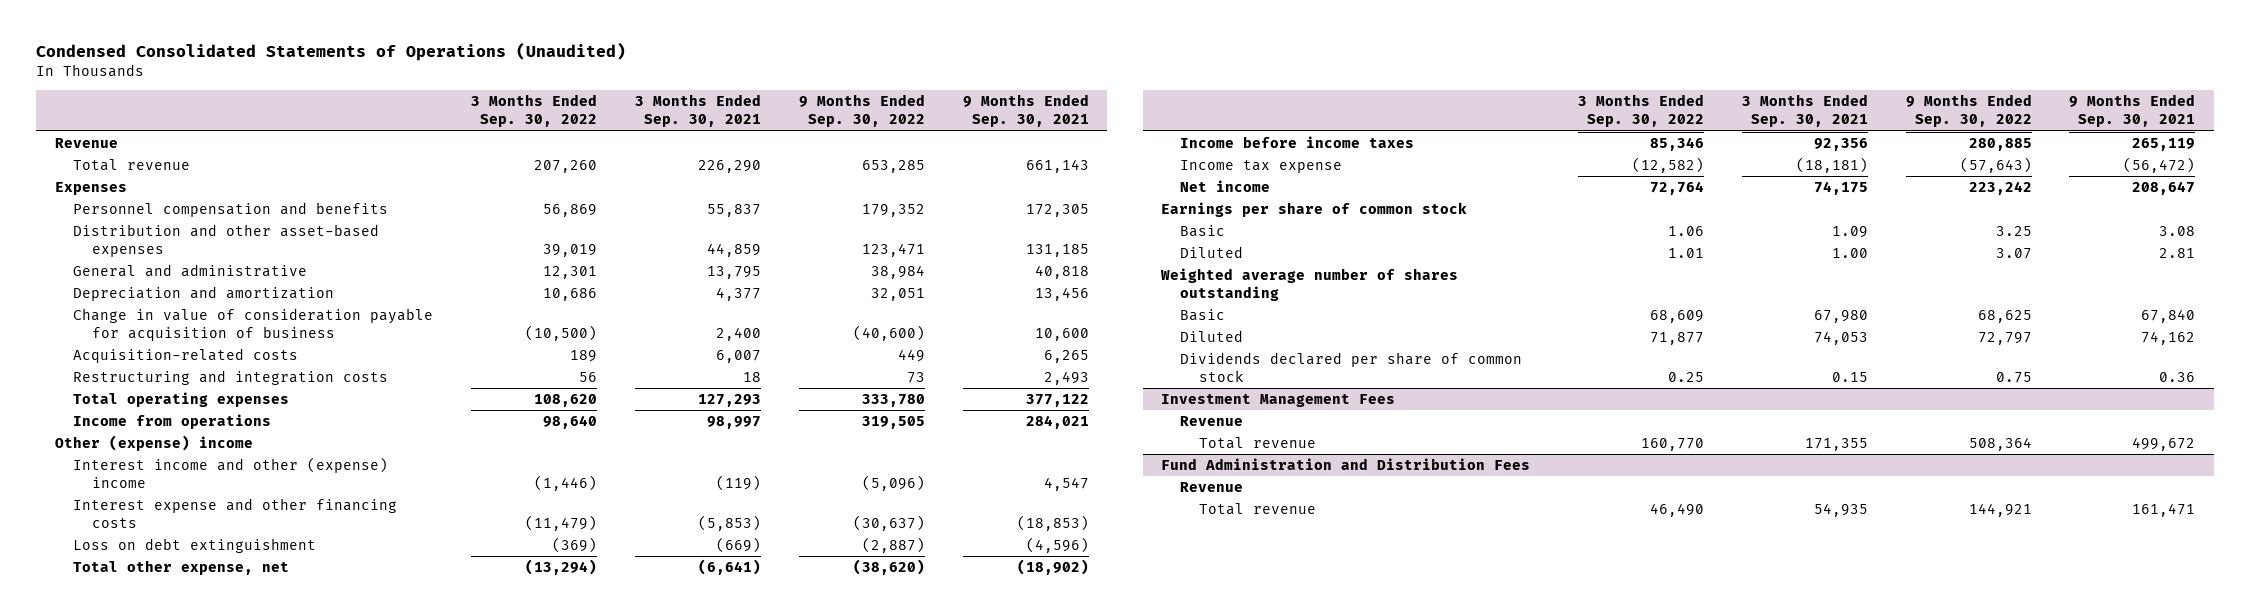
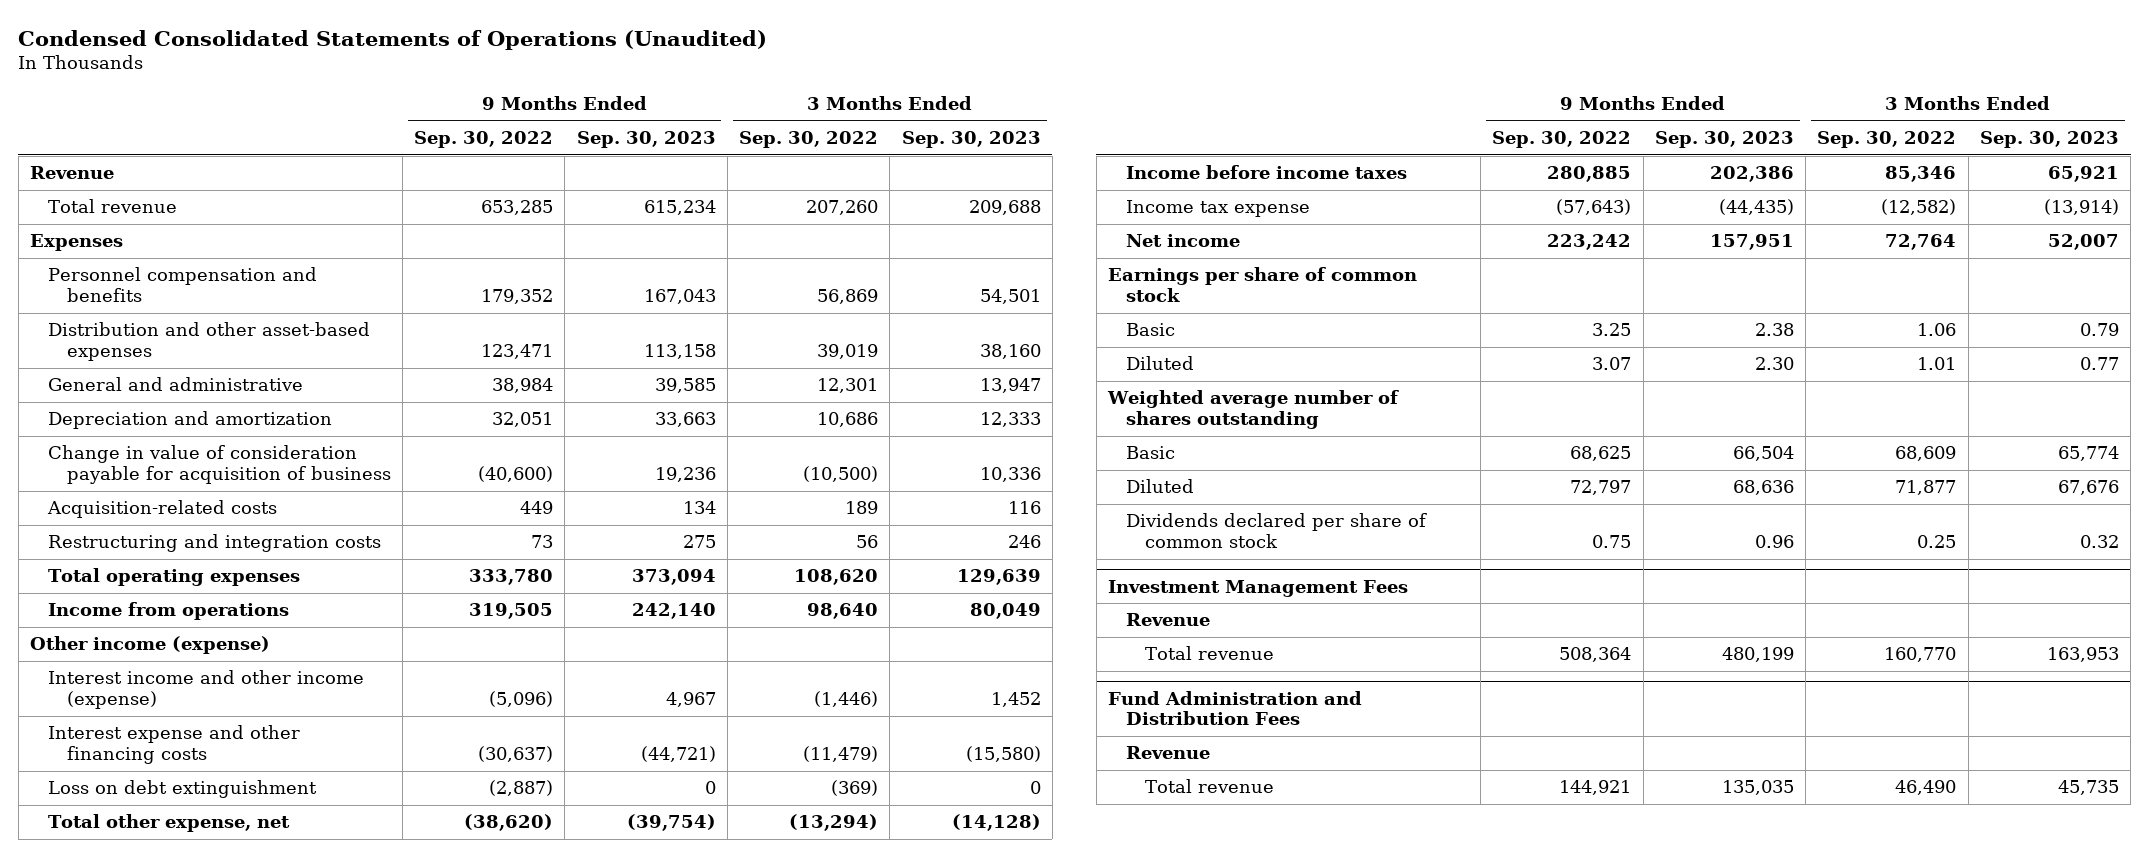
- | 3 Months Ended Sep. 30, 2022 | 3 Months Ended Sep. 30, 2021 | 9 Months Ended Sep. 30, 2022 | 9 Months Ended Sep. 30, 2021
+ | 9 Months Ended Sep. 30, 2022 | 9 Months Ended Sep. 30, 2023 | 3 Months Ended Sep. 30, 2022 | 3 Months Ended Sep. 30, 2023
- Other (expense) income
- Interest income and other (expense) income | (1,446) | (119) | (5,096) | 4,547
+ Other income (expense)
+ Interest income and other income (expense) | (5,096) | 4,967 | (1,446) | 1,452

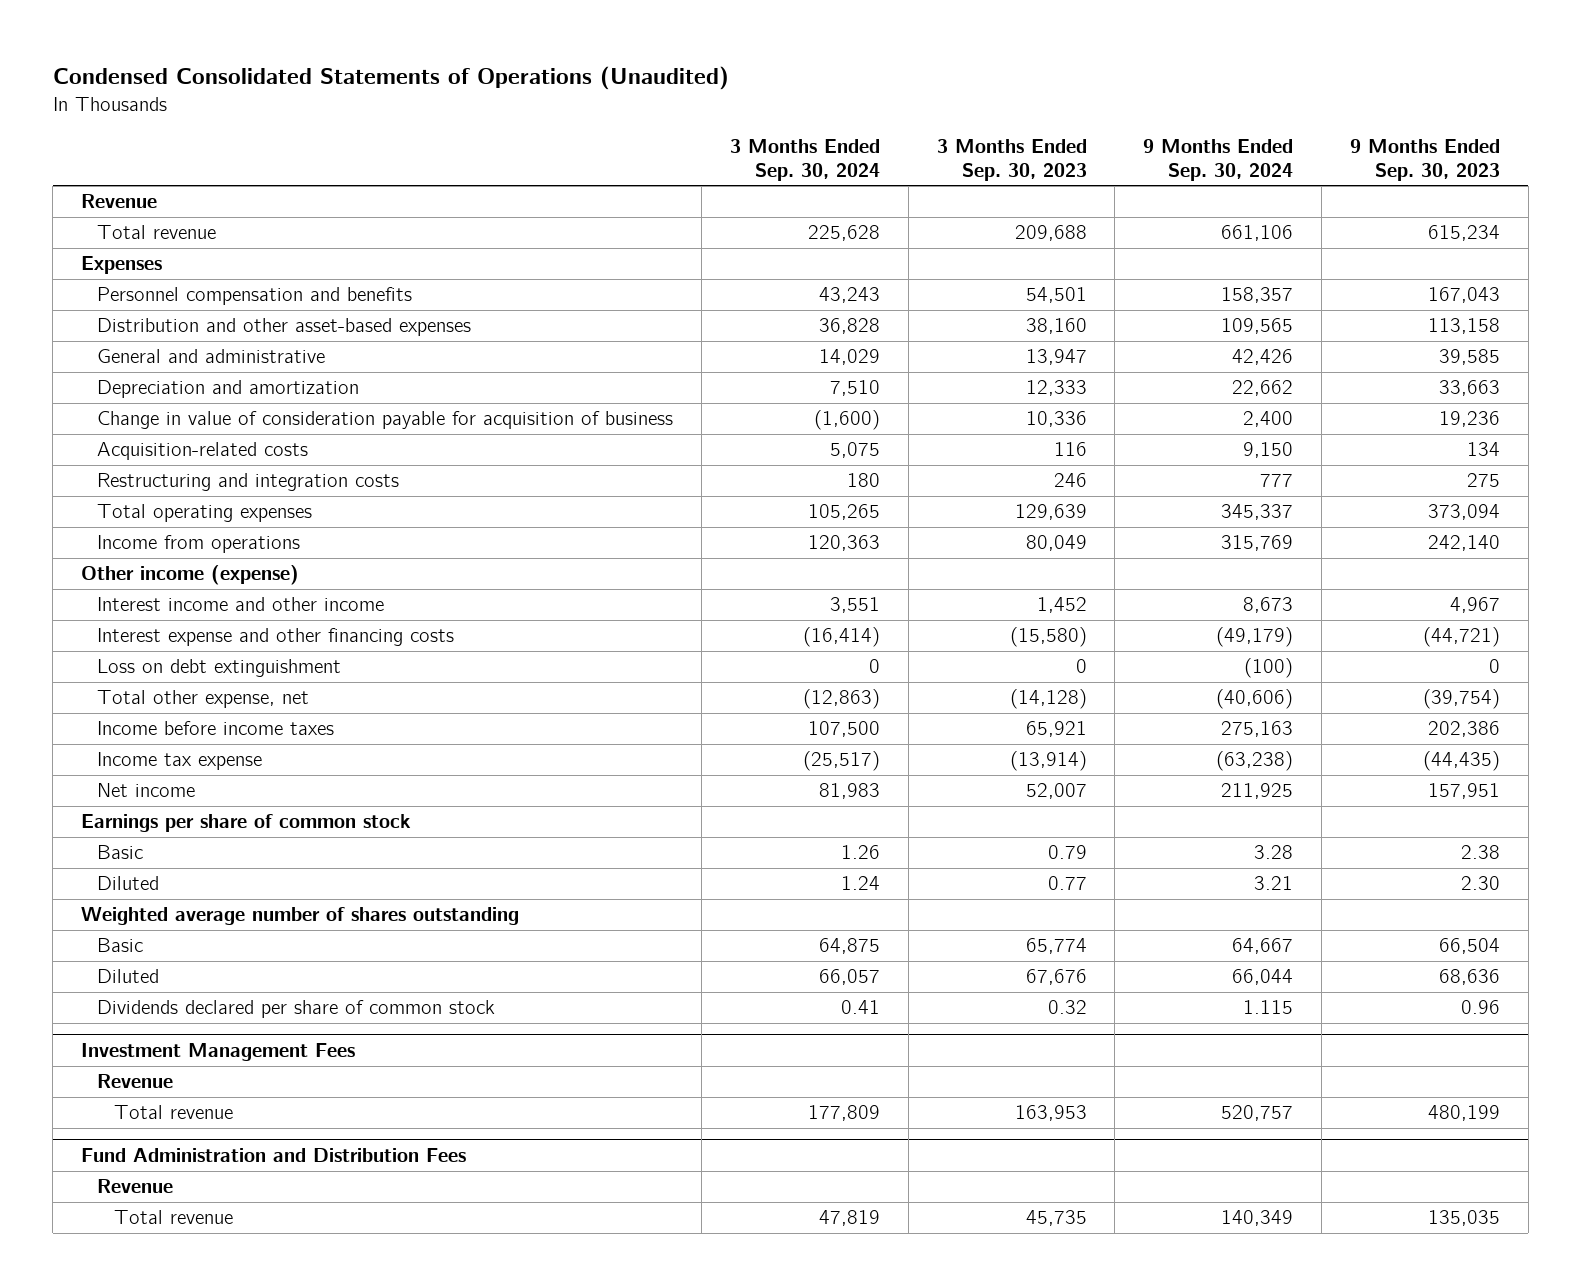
- | 9 Months Ended Sep. 30, 2022 | 9 Months Ended Sep. 30, 2023 | 3 Months Ended Sep. 30, 2022 | 3 Months Ended Sep. 30, 2023
+ | 3 Months Ended Sep. 30, 2024 | 3 Months Ended Sep. 30, 2023 | 9 Months Ended Sep. 30, 2024 | 9 Months Ended Sep. 30, 2023
- Interest income and other income (expense) | (5,096) | 4,967 | (1,446) | 1,452
+ Interest income and other income | 3,551 | 1,452 | 8,673 | 4,967

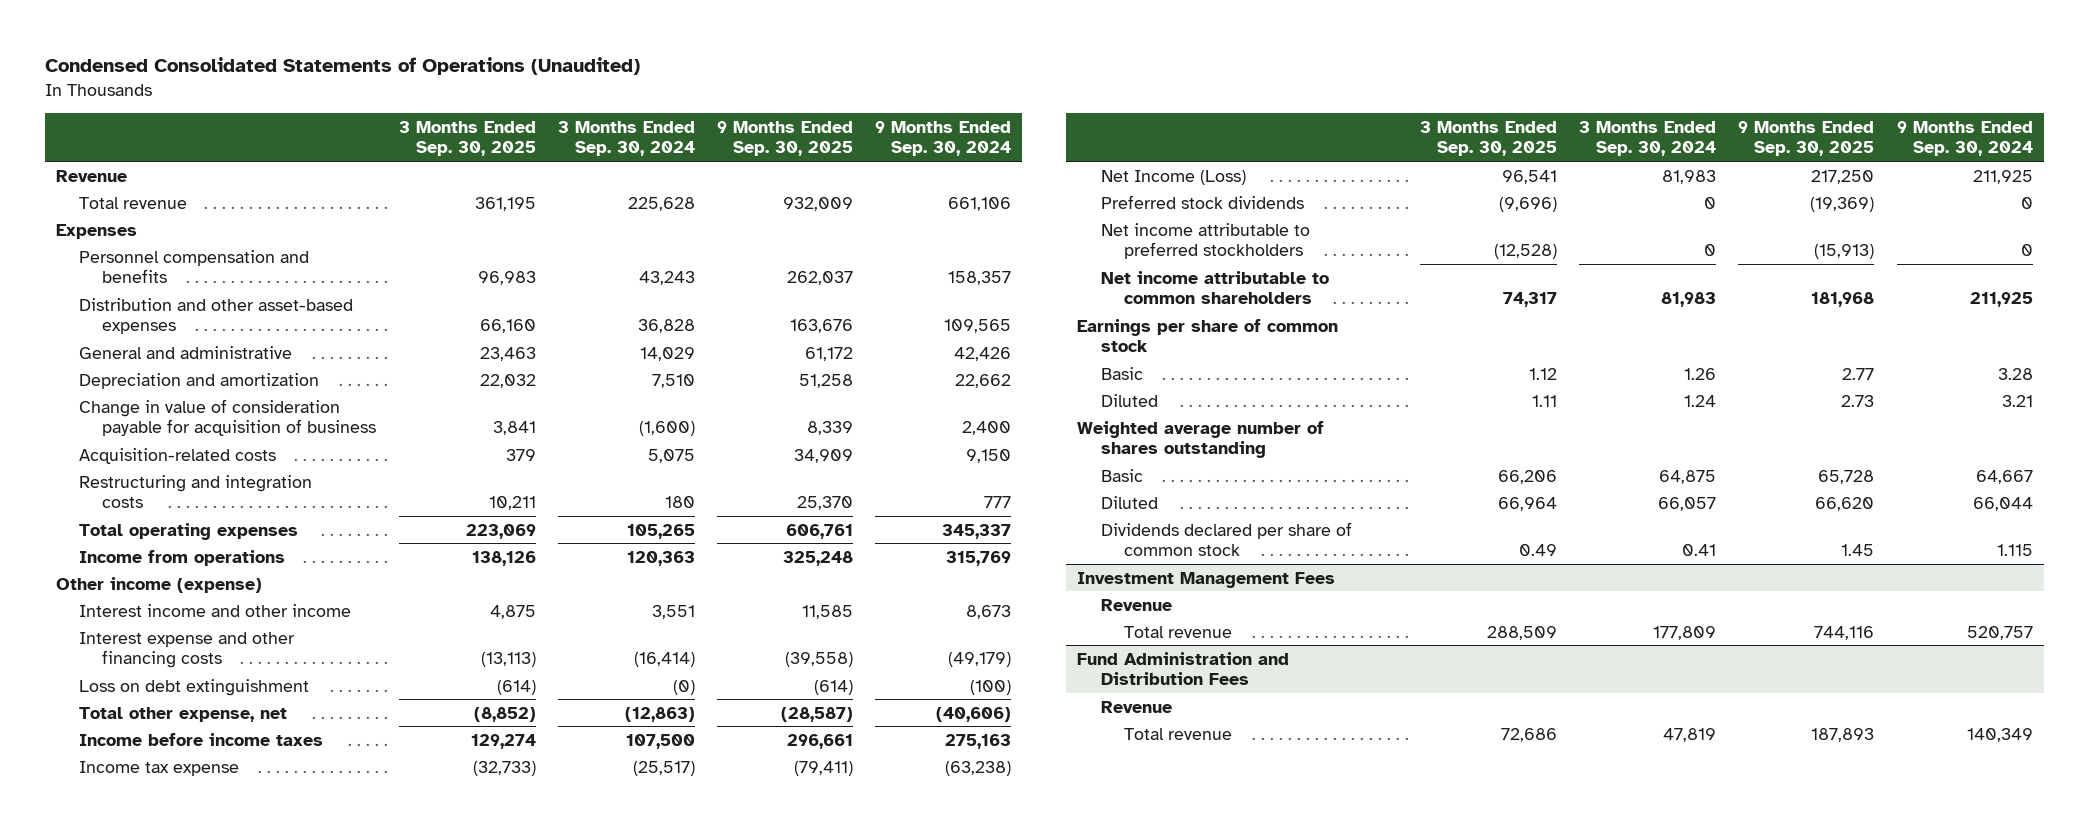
- | 3 Months Ended Sep. 30, 2024 | 3 Months Ended Sep. 30, 2023 | 9 Months Ended Sep. 30, 2024 | 9 Months Ended Sep. 30, 2023
+ | 3 Months Ended Sep. 30, 2025 | 3 Months Ended Sep. 30, 2024 | 9 Months Ended Sep. 30, 2025 | 9 Months Ended Sep. 30, 2024
- Loss on debt extinguishment | 0 | 0 | (100) | 0
+ Loss on debt extinguishment | (614) | (0) | (614) | (100)
- Net income | 81,983 | 52,007 | 211,925 | 157,951
+ Net Income (Loss) | 96,541 | 81,983 | 217,250 | 211,925
+ Preferred stock dividends | (9,696) | 0 | (19,369) | 0
+ Net income attributable to preferred stockholders | (12,528) | 0 | (15,913) | 0
+ Net income attributable to common shareholders | 74,317 | 81,983 | 181,968 | 211,925

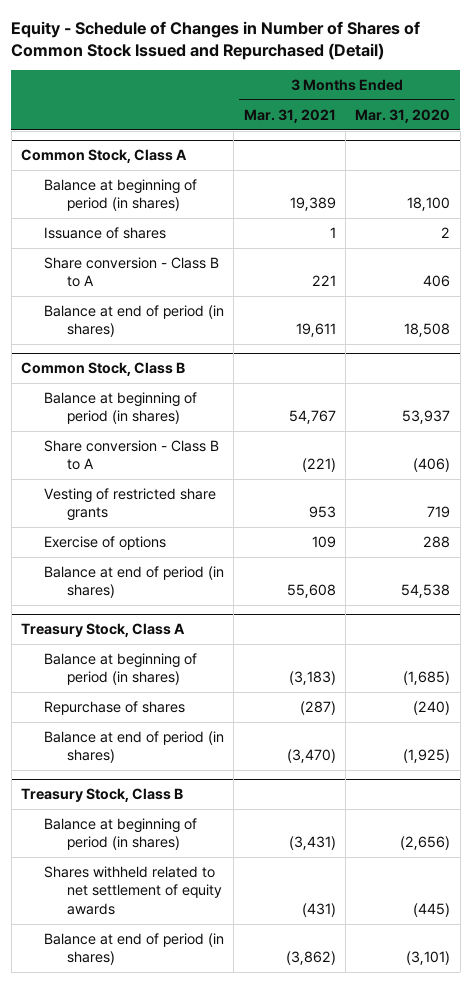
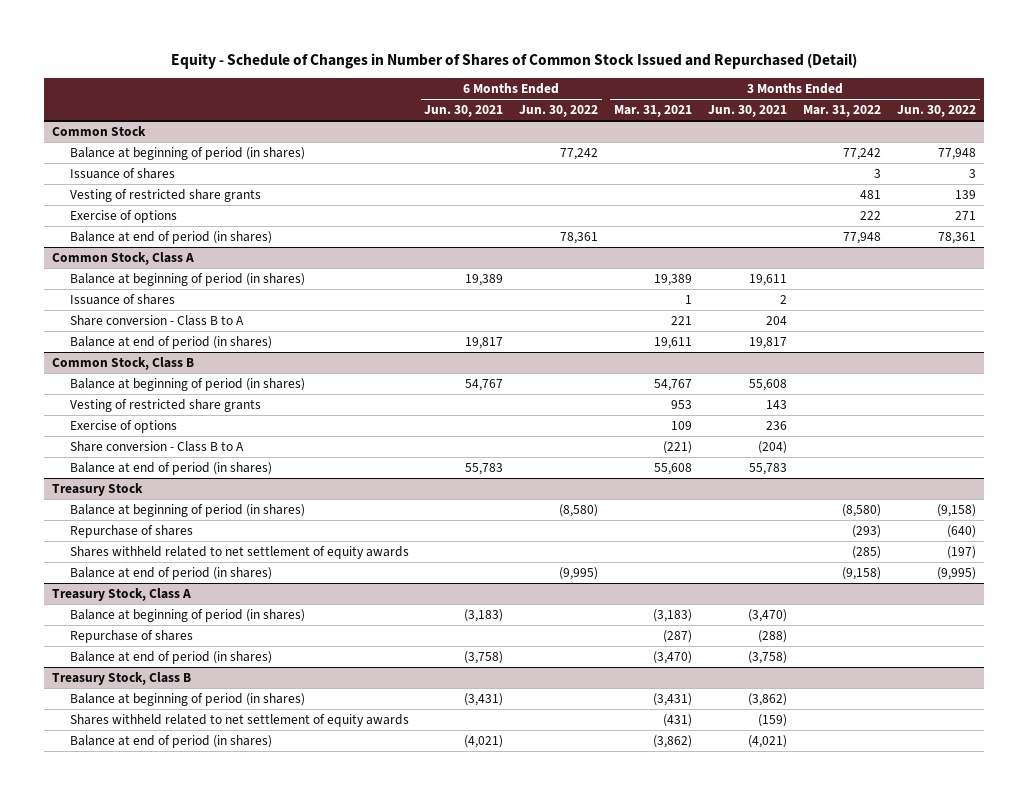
- | 3 Months Ended Mar. 31, 2021 | 3 Months Ended Mar. 31, 2020
+ | 6 Months Ended Jun. 30, 2021 | 6 Months Ended Jun. 30, 2022 | 3 Months Ended Mar. 31, 2021 | 3 Months Ended Jun. 30, 2021 | 3 Months Ended Mar. 31, 2022 | 3 Months Ended Jun. 30, 2022
+ Common Stock
+ Balance at beginning of period (in shares) | | 77,242 | | | 77,242 | 77,948
+ Issuance of shares | | | | | 3 | 3
+ Vesting of restricted share grants | | | | | 481 | 139
+ Exercise of options | | | | | 222 | 271
+ Balance at end of period (in shares) | | 78,361 | | | 77,948 | 78,361
@ Common Stock, Class B
moved down: Share conversion - Class B to A | | | (221) | (204) | |
+ Treasury Stock
+ Balance at beginning of period (in shares) | | (8,580) | | | (8,580) | (9,158)
+ Repurchase of shares | | | | | (293) | (640)
+ Shares withheld related to net settlement of equity awards | | | | | (285) | (197)
+ Balance at end of period (in shares) | | (9,995) | | | (9,158) | (9,995)

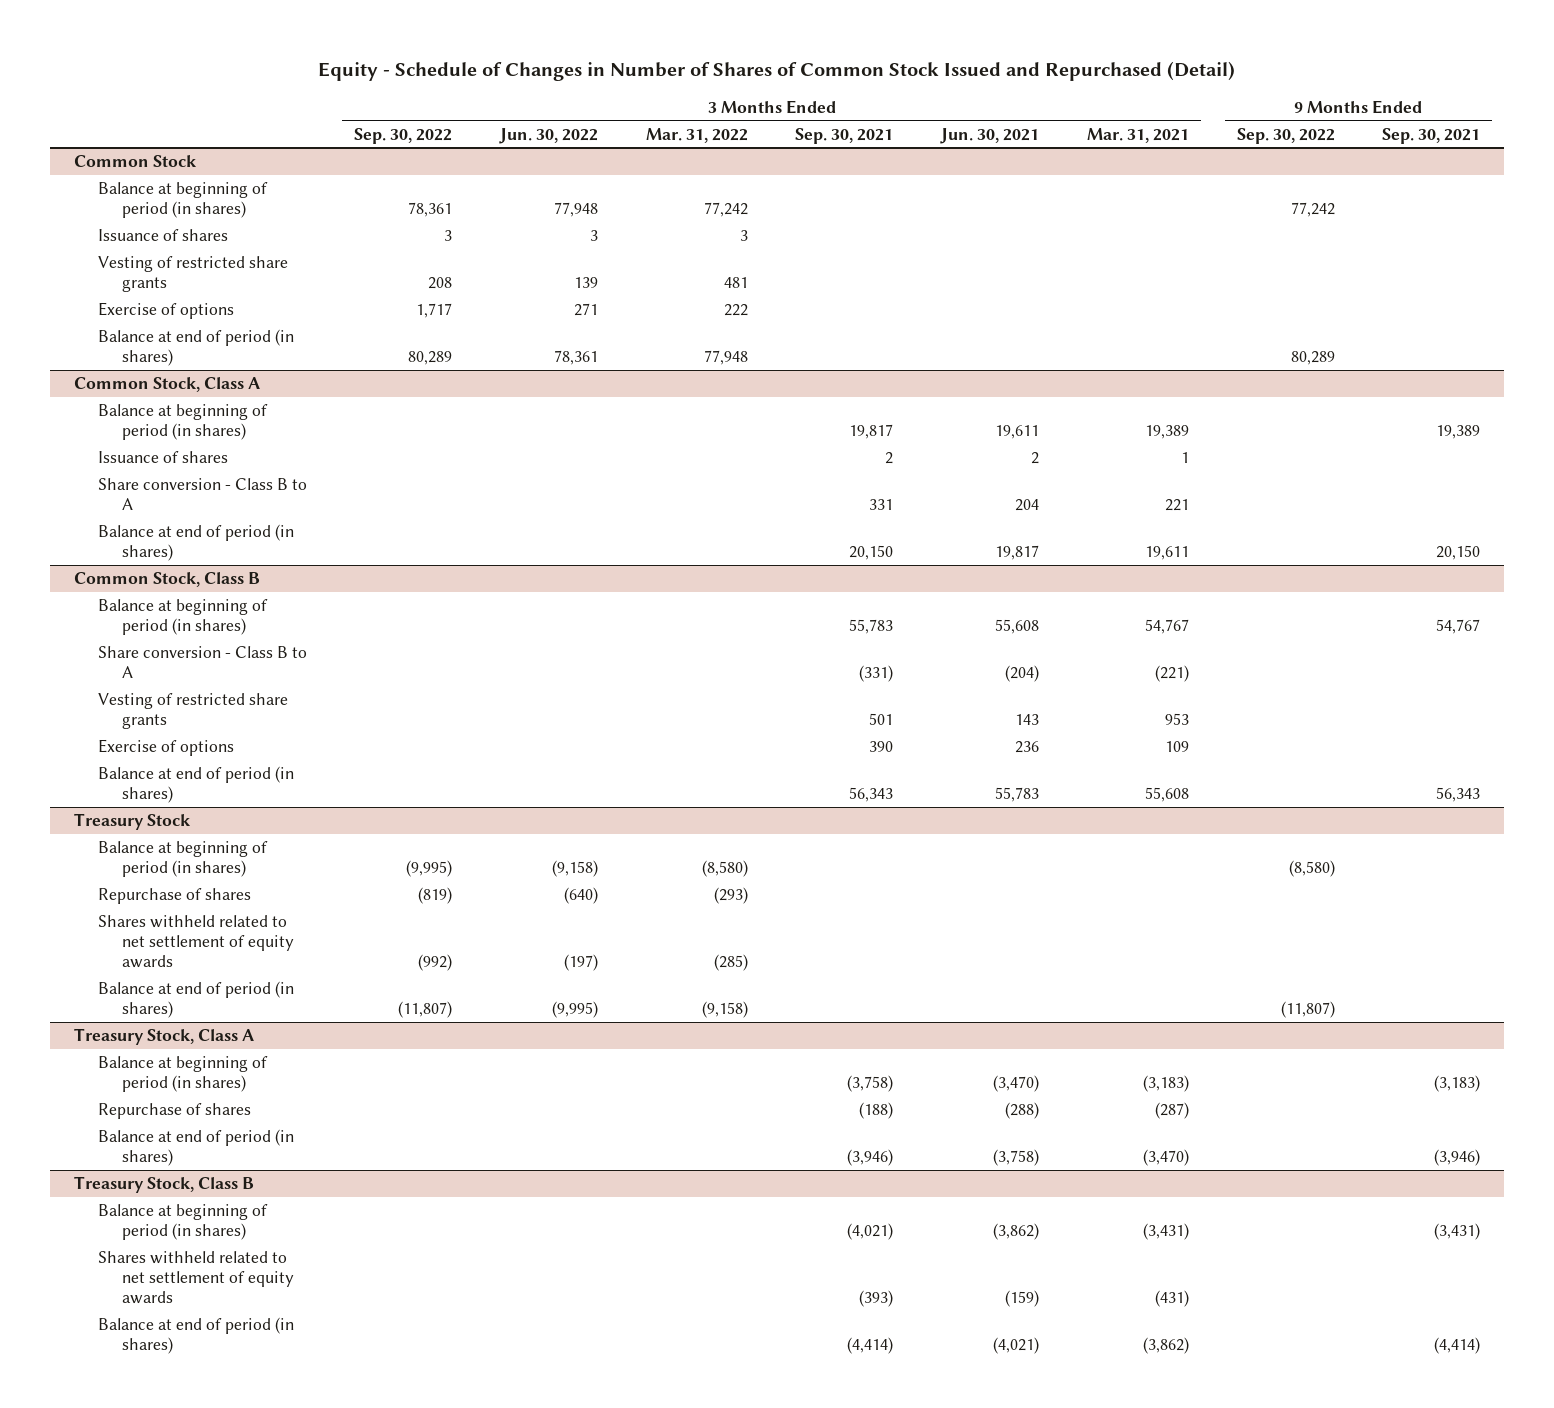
- | 6 Months Ended Jun. 30, 2021 | 6 Months Ended Jun. 30, 2022 | 3 Months Ended Mar. 31, 2021 | 3 Months Ended Jun. 30, 2021 | 3 Months Ended Mar. 31, 2022 | 3 Months Ended Jun. 30, 2022
+ | 3 Months Ended Sep. 30, 2022 | 3 Months Ended Jun. 30, 2022 | 3 Months Ended Mar. 31, 2022 | 3 Months Ended Sep. 30, 2021 | 3 Months Ended Jun. 30, 2021 | 3 Months Ended Mar. 31, 2021 | 9 Months Ended Sep. 30, 2022 | 9 Months Ended Sep. 30, 2021
@ Common Stock, Class B
moved up: Share conversion - Class B to A | | | | (331) | (204) | (221) | |

